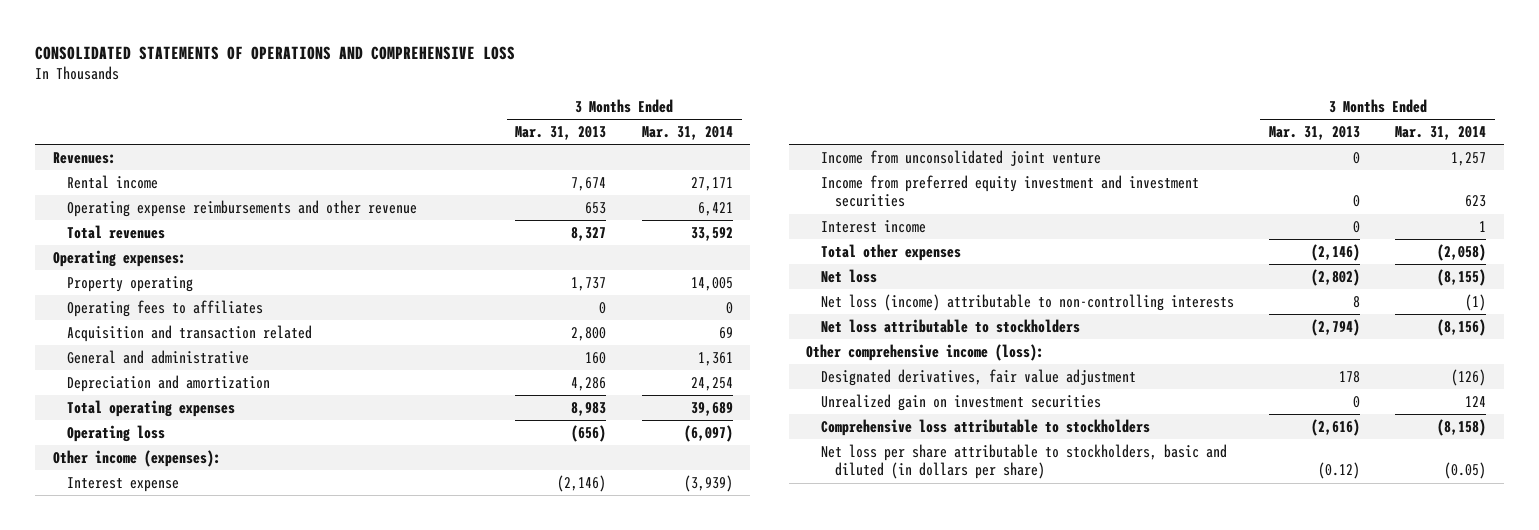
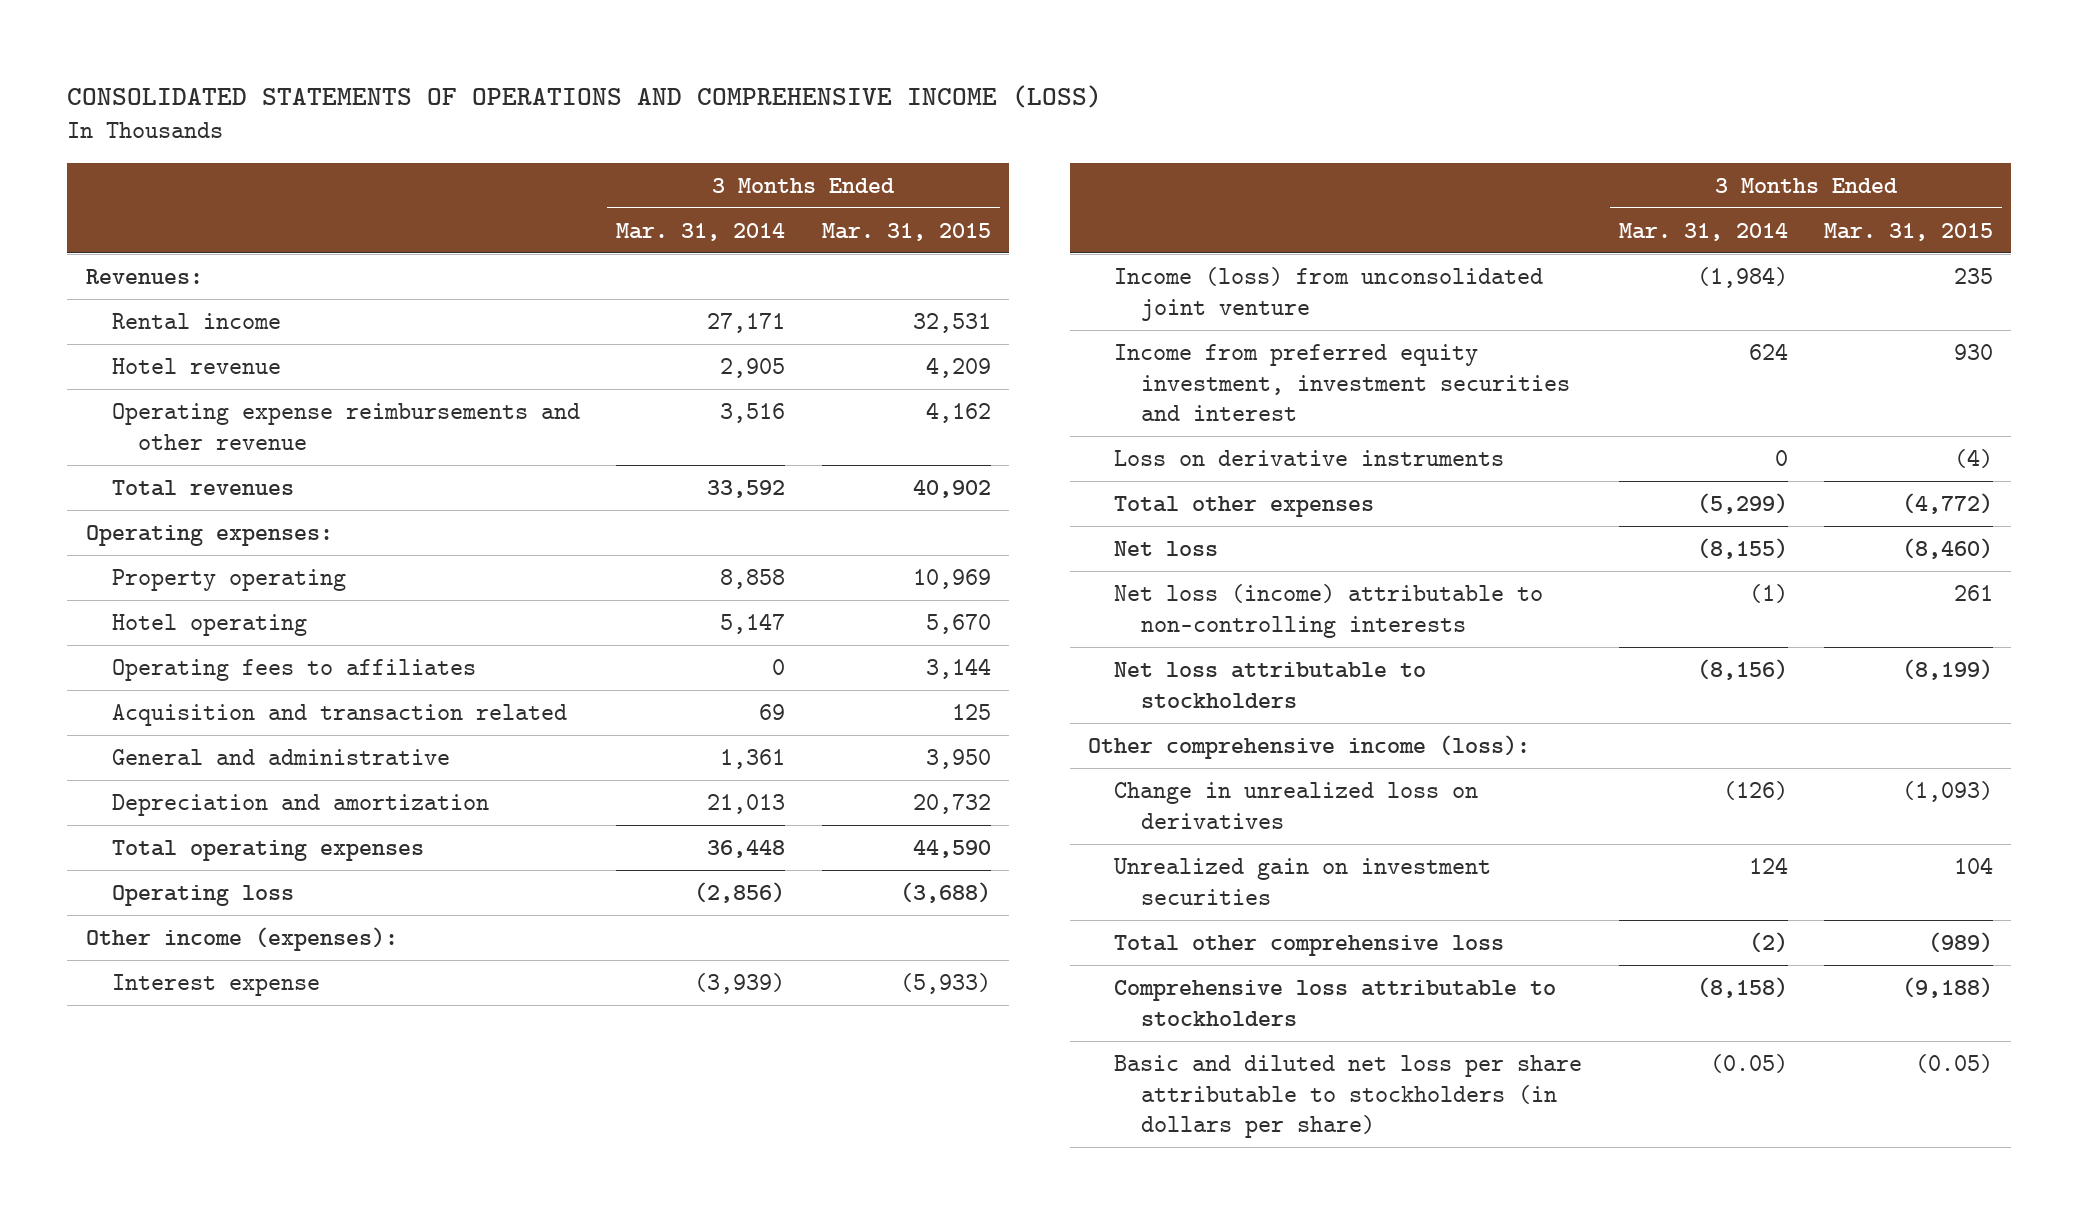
- CONSOLIDATED STATEMENTS OF OPERATIONS AND COMPREHENSIVE LOSS
+ CONSOLIDATED STATEMENTS OF OPERATIONS AND COMPREHENSIVE INCOME (LOSS)
- | 3 Months Ended Mar. 31, 2013 | 3 Months Ended Mar. 31, 2014
+ | 3 Months Ended Mar. 31, 2014 | 3 Months Ended Mar. 31, 2015
- Operating expense reimbursements and other revenue | 653 | 6,421
+ Hotel revenue | 2,905 | 4,209
+ Operating expense reimbursements and other revenue | 3,516 | 4,162
- Property operating | 1,737 | 14,005
+ Property operating | 8,858 | 10,969
+ Hotel operating | 5,147 | 5,670
- Depreciation and amortization | 4,286 | 24,254
- Total operating expenses | 8,983 | 39,689
- Operating loss | (656) | (6,097)
+ Depreciation and amortization | 21,013 | 20,732
+ Total operating expenses | 36,448 | 44,590
+ Operating loss | (2,856) | (3,688)
- Income from unconsolidated joint venture | 0 | 1,257
- Income from preferred equity investment and investment securities | 0 | 623
- Interest income | 0 | 1
- Total other expenses | (2,146) | (2,058)
+ Income (loss) from unconsolidated joint venture | (1,984) | 235
+ Income from preferred equity investment, investment securities and interest | 624 | 930
+ Loss on derivative instruments | 0 | (4)
+ Total other expenses | (5,299) | (4,772)
- Designated derivatives, fair value adjustment | 178 | (126)
+ Change in unrealized loss on derivatives | (126) | (1,093)
+ Total other comprehensive loss | (2) | (989)
- Net loss per share attributable to stockholders, basic and diluted (in dollars per share) | (0.12) | (0.05)
+ Basic and diluted net loss per share attributable to stockholders (in dollars per share) | (0.05) | (0.05)

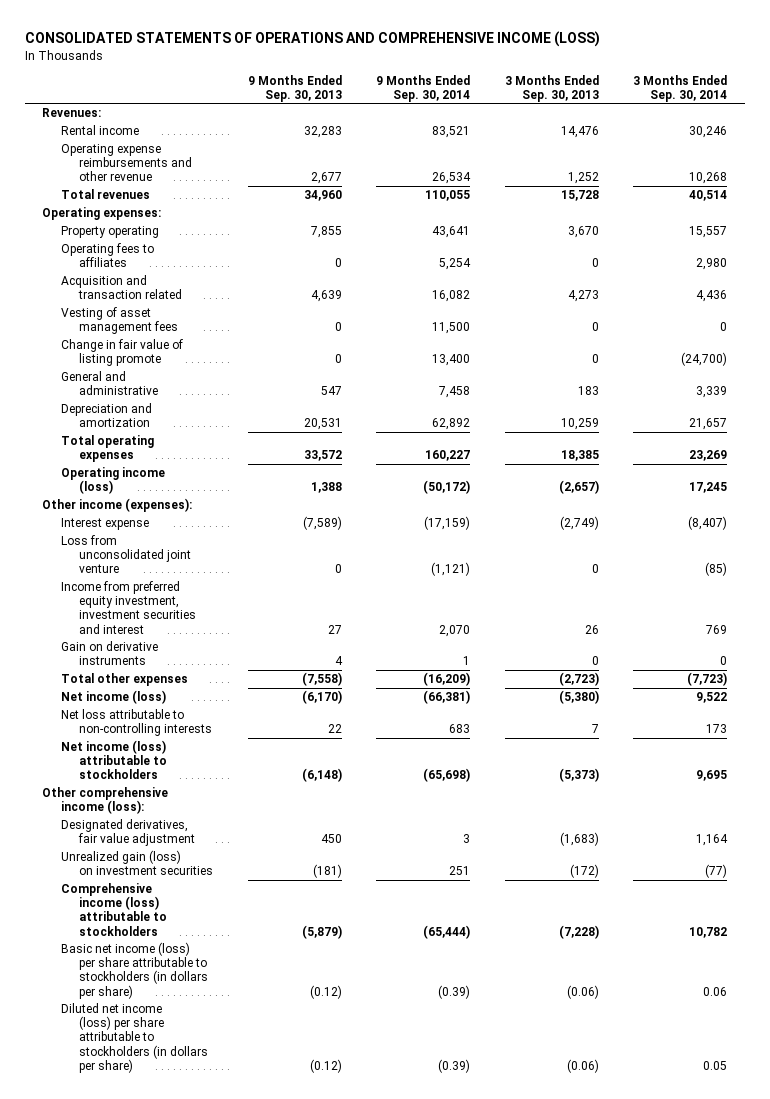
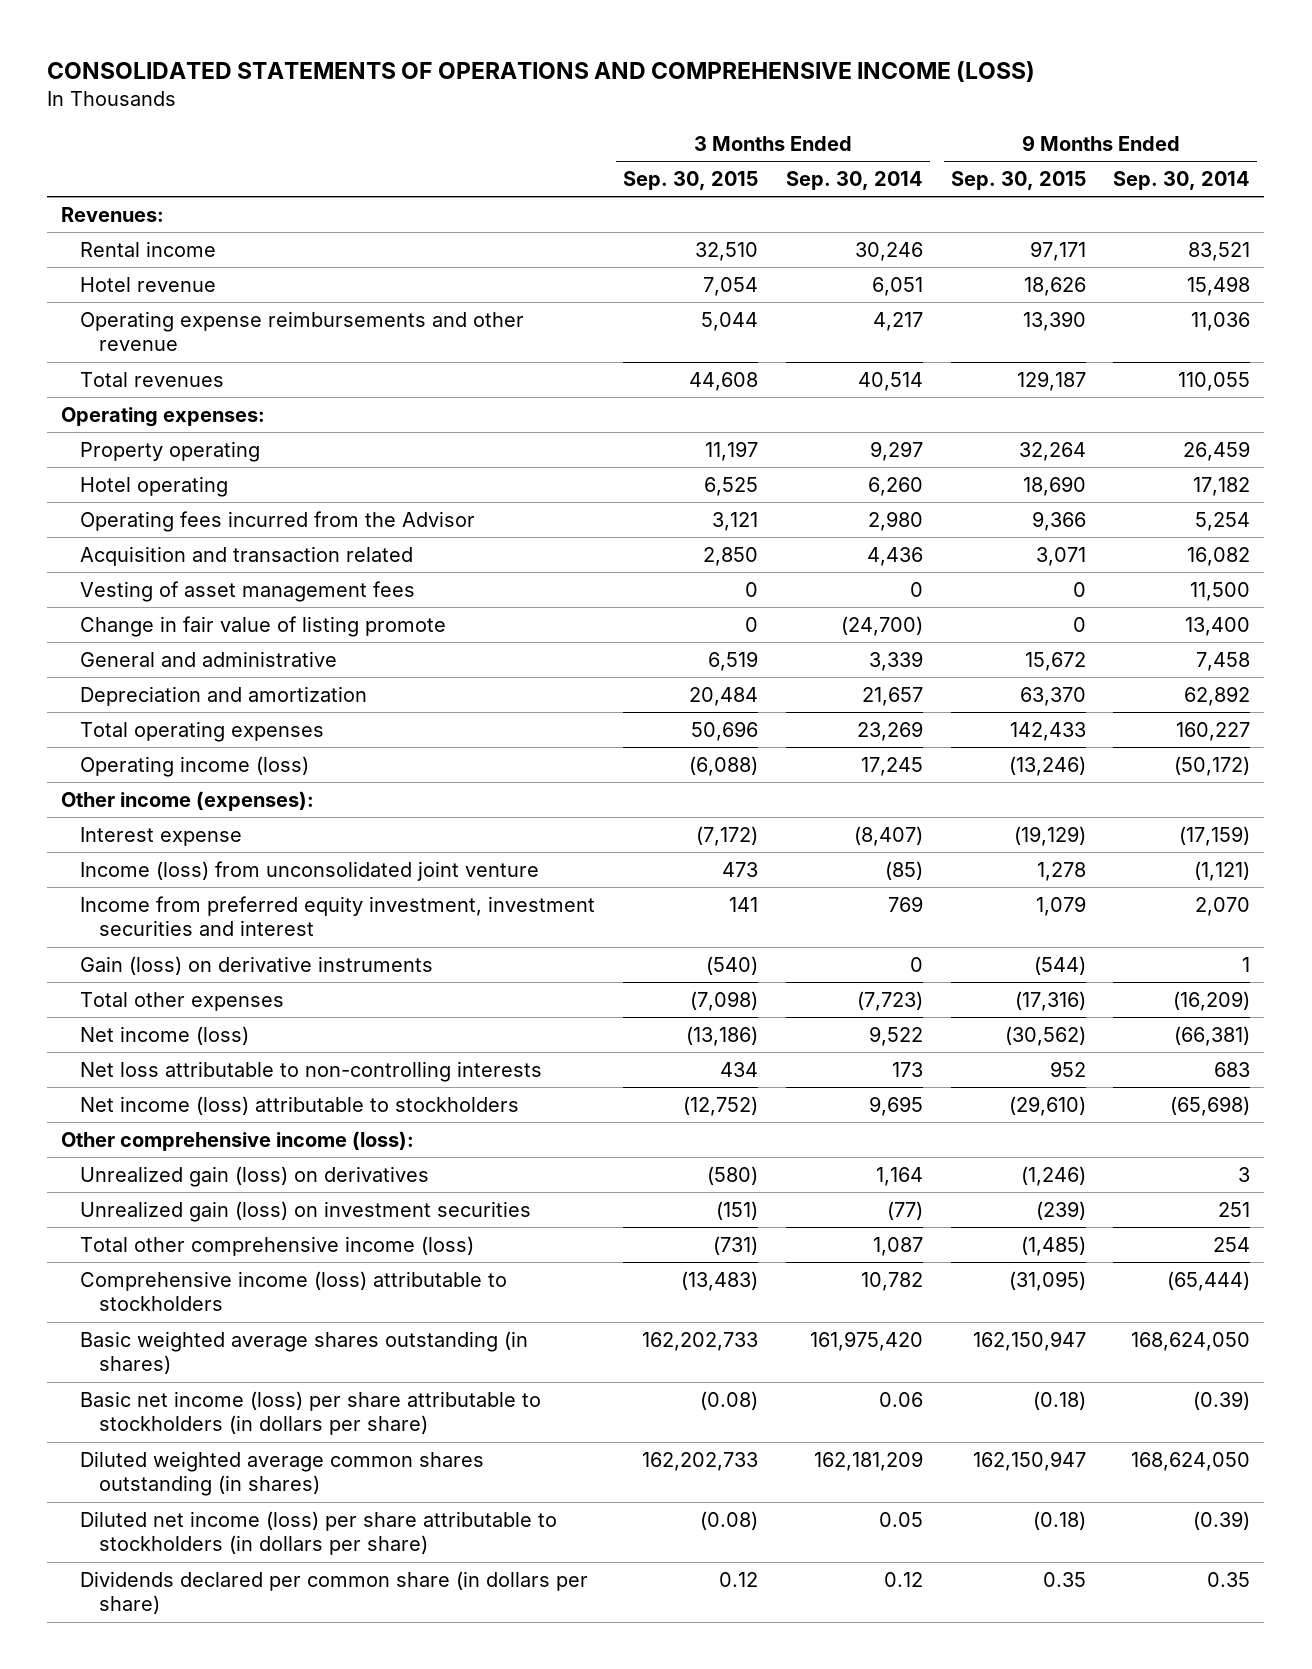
- | 9 Months Ended Sep. 30, 2013 | 9 Months Ended Sep. 30, 2014 | 3 Months Ended Sep. 30, 2013 | 3 Months Ended Sep. 30, 2014
+ | 3 Months Ended Sep. 30, 2015 | 3 Months Ended Sep. 30, 2014 | 9 Months Ended Sep. 30, 2015 | 9 Months Ended Sep. 30, 2014
- Operating expense reimbursements and other revenue | 2,677 | 26,534 | 1,252 | 10,268
+ Hotel revenue | 7,054 | 6,051 | 18,626 | 15,498
+ Operating expense reimbursements and other revenue | 5,044 | 4,217 | 13,390 | 11,036
- Property operating | 7,855 | 43,641 | 3,670 | 15,557
- Operating fees to affiliates | 0 | 5,254 | 0 | 2,980
+ Property operating | 11,197 | 9,297 | 32,264 | 26,459
+ Hotel operating | 6,525 | 6,260 | 18,690 | 17,182
+ Operating fees incurred from the Advisor | 3,121 | 2,980 | 9,366 | 5,254
- Loss from unconsolidated joint venture | 0 | (1,121) | 0 | (85)
+ Income (loss) from unconsolidated joint venture | 473 | (85) | 1,278 | (1,121)
- Gain on derivative instruments | 4 | 1 | 0 | 0
+ Gain (loss) on derivative instruments | (540) | 0 | (544) | 1
- Designated derivatives, fair value adjustment | 450 | 3 | (1,683) | 1,164
+ Unrealized gain (loss) on derivatives | (580) | 1,164 | (1,246) | 3
+ Total other comprehensive income (loss) | (731) | 1,087 | (1,485) | 254
+ Basic weighted average shares outstanding (in shares) | 162,202,733 | 161,975,420 | 162,150,947 | 168,624,050
+ Diluted weighted average common shares outstanding (in shares) | 162,202,733 | 162,181,209 | 162,150,947 | 168,624,050
+ Dividends declared per common share (in dollars per share) | 0.12 | 0.12 | 0.35 | 0.35

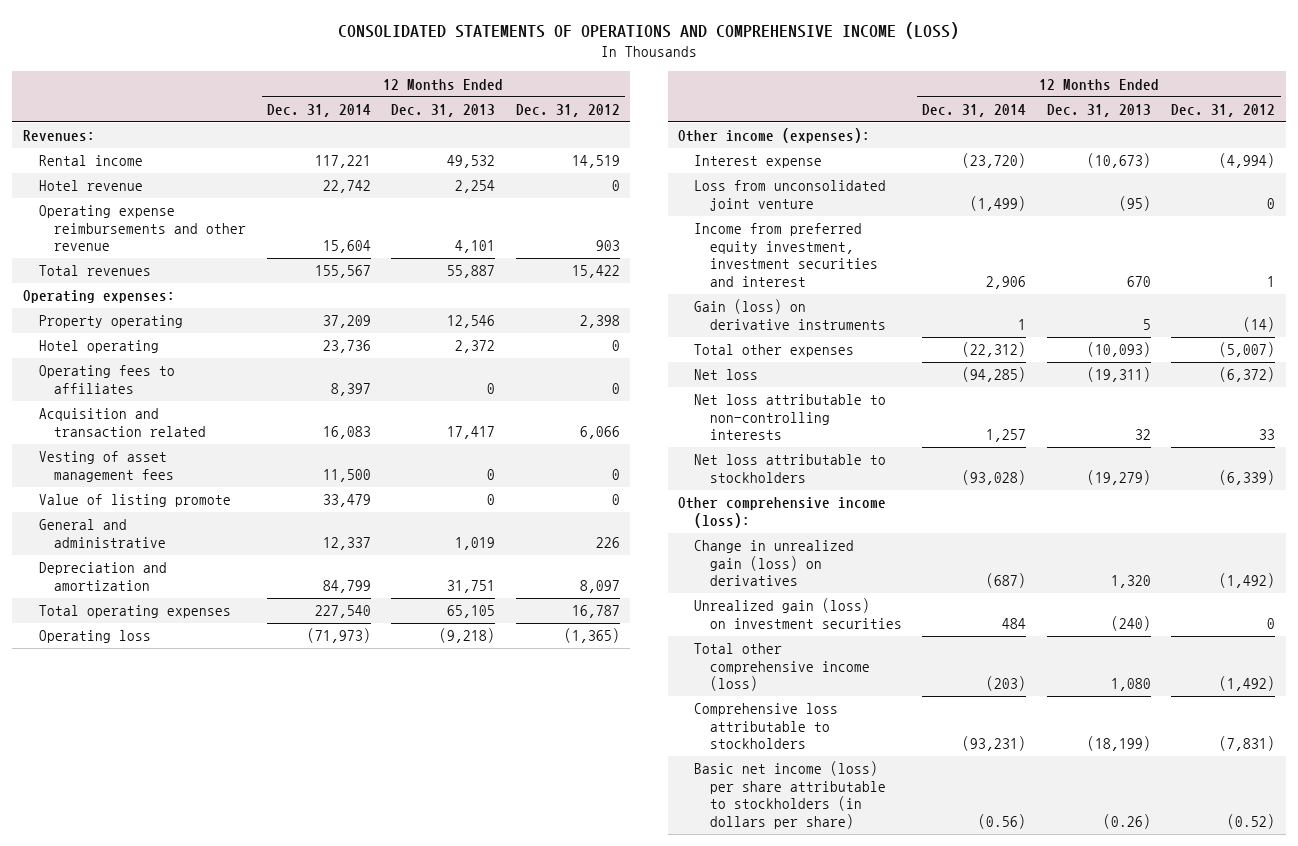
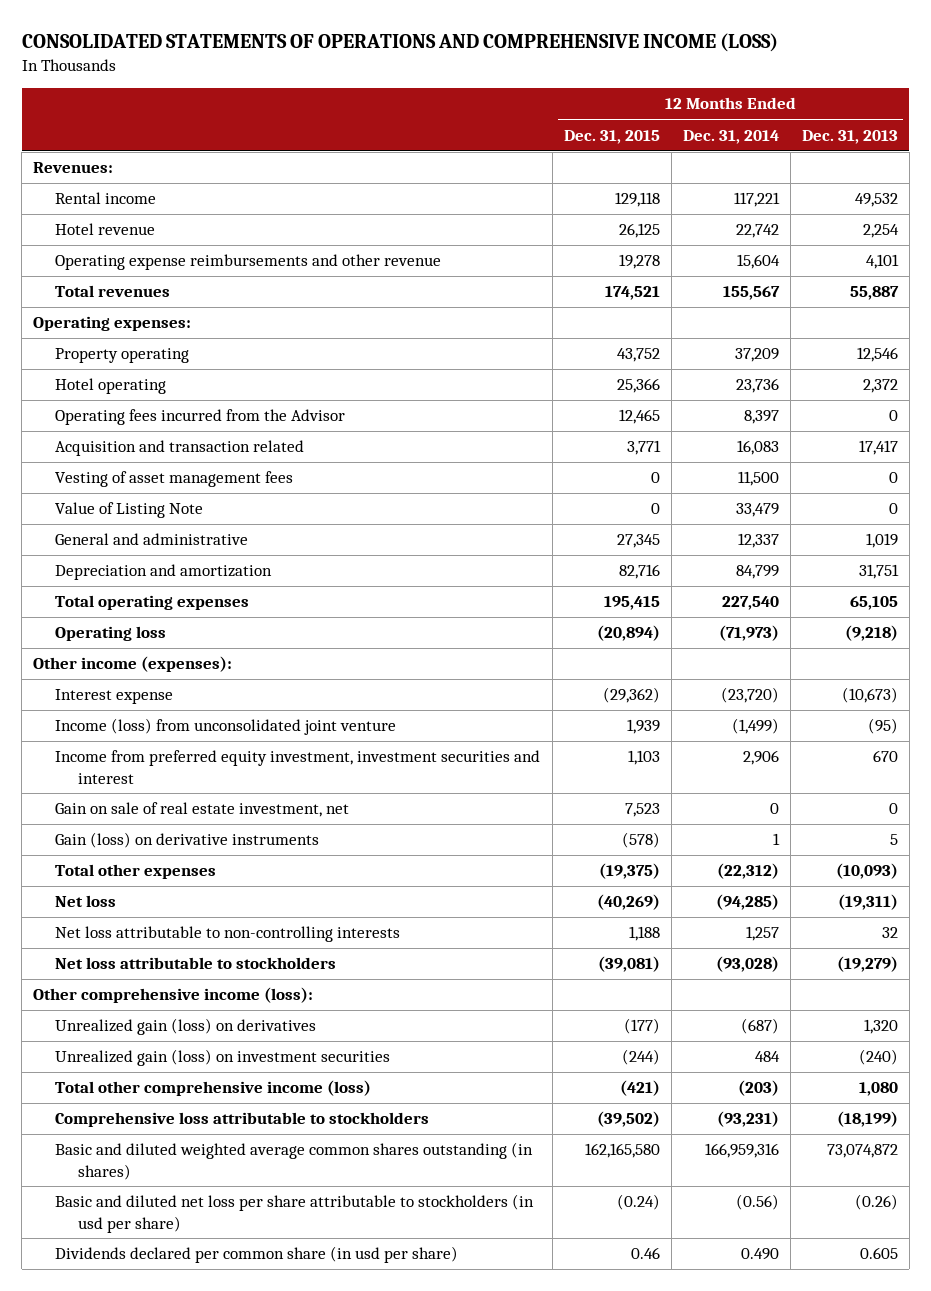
- | 12 Months Ended Dec. 31, 2014 | 12 Months Ended Dec. 31, 2013 | 12 Months Ended Dec. 31, 2012
+ | 12 Months Ended Dec. 31, 2015 | 12 Months Ended Dec. 31, 2014 | 12 Months Ended Dec. 31, 2013
- Operating fees to affiliates | 8,397 | 0 | 0
+ Operating fees incurred from the Advisor | 12,465 | 8,397 | 0
- Value of listing promote | 33,479 | 0 | 0
+ Value of Listing Note | 0 | 33,479 | 0
- Loss from unconsolidated joint venture | (1,499) | (95) | 0
+ Income (loss) from unconsolidated joint venture | 1,939 | (1,499) | (95)
+ Gain on sale of real estate investment, net | 7,523 | 0 | 0
- Change in unrealized gain (loss) on derivatives | (687) | 1,320 | (1,492)
+ Unrealized gain (loss) on derivatives | (177) | (687) | 1,320
- Basic net income (loss) per share attributable to stockholders (in dollars per share) | (0.56) | (0.26) | (0.52)
+ Basic and diluted weighted average common shares outstanding (in shares) | 162,165,580 | 166,959,316 | 73,074,872
+ Basic and diluted net loss per share attributable to stockholders (in usd per share) | (0.24) | (0.56) | (0.26)
+ Dividends declared per common share (in usd per share) | 0.46 | 0.490 | 0.605

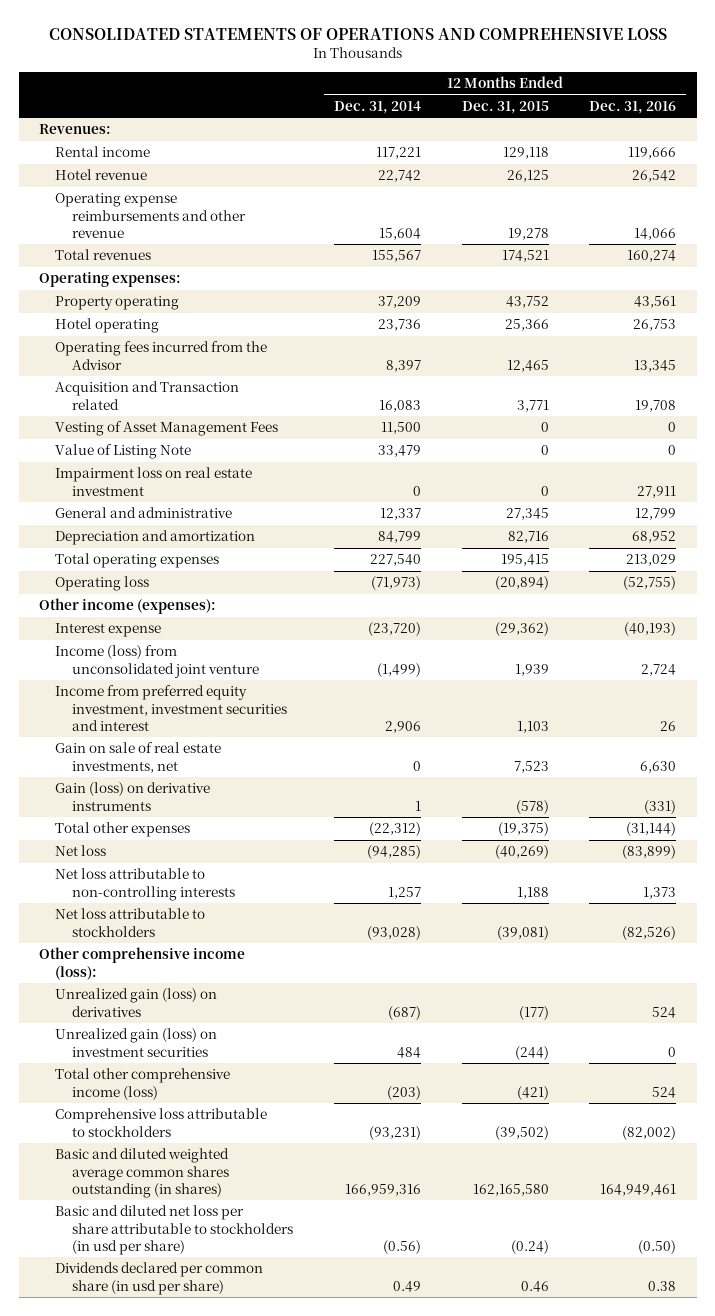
- CONSOLIDATED STATEMENTS OF OPERATIONS AND COMPREHENSIVE INCOME (LOSS)
+ CONSOLIDATED STATEMENTS OF OPERATIONS AND COMPREHENSIVE LOSS
- | 12 Months Ended Dec. 31, 2015 | 12 Months Ended Dec. 31, 2014 | 12 Months Ended Dec. 31, 2013
+ | 12 Months Ended Dec. 31, 2014 | 12 Months Ended Dec. 31, 2015 | 12 Months Ended Dec. 31, 2016
- Acquisition and transaction related | 3,771 | 16,083 | 17,417
- Vesting of asset management fees | 0 | 11,500 | 0
+ Acquisition and Transaction related | 16,083 | 3,771 | 19,708
+ Vesting of Asset Management Fees | 11,500 | 0 | 0
+ Impairment loss on real estate investment | 0 | 0 | 27,911
- Gain on sale of real estate investment, net | 7,523 | 0 | 0
+ Gain on sale of real estate investments, net | 0 | 7,523 | 6,630
- Dividends declared per common share (in usd per share) | 0.46 | 0.490 | 0.605
+ Dividends declared per common share (in usd per share) | 0.49 | 0.46 | 0.38

